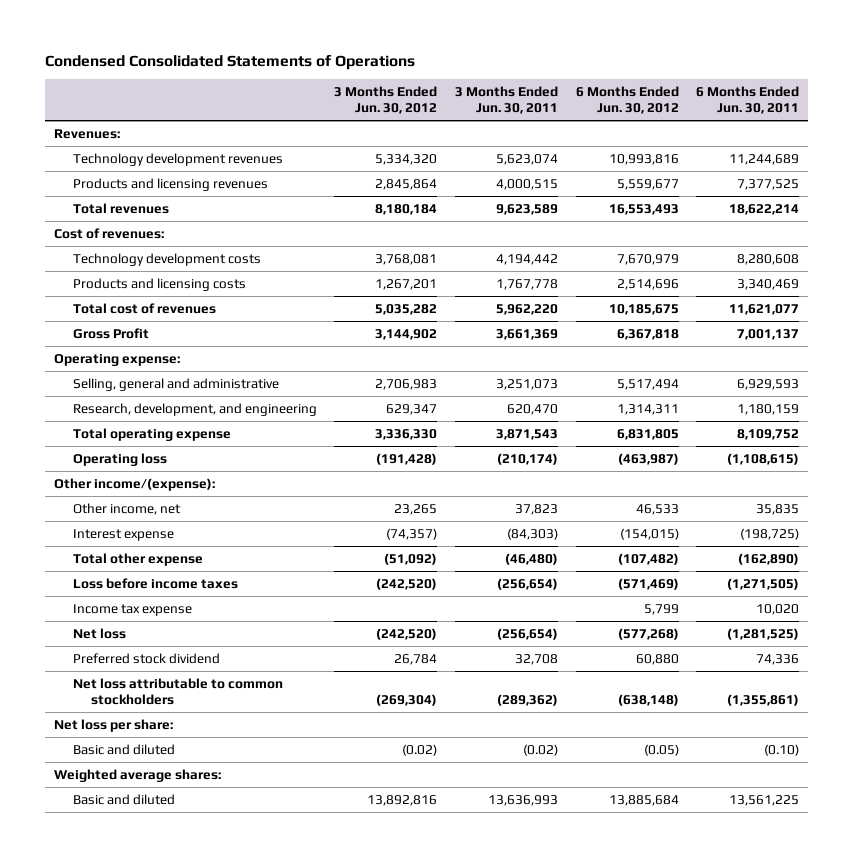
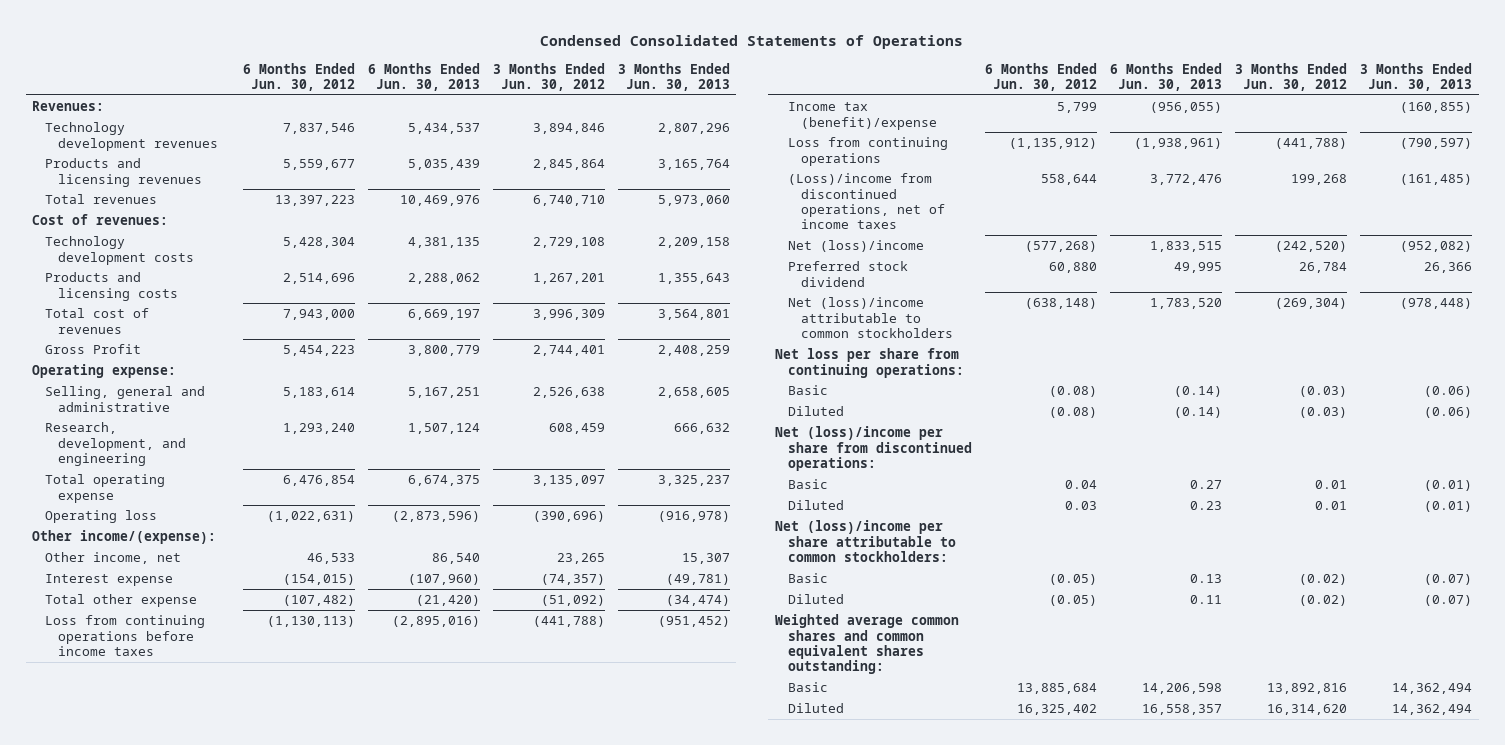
- | 3 Months Ended Jun. 30, 2012 | 3 Months Ended Jun. 30, 2011 | 6 Months Ended Jun. 30, 2012 | 6 Months Ended Jun. 30, 2011
+ | 6 Months Ended Jun. 30, 2012 | 6 Months Ended Jun. 30, 2013 | 3 Months Ended Jun. 30, 2012 | 3 Months Ended Jun. 30, 2013
- Technology development revenues | 5,334,320 | 5,623,074 | 10,993,816 | 11,244,689
+ Technology development revenues | 7,837,546 | 5,434,537 | 3,894,846 | 2,807,296
- Total revenues | 8,180,184 | 9,623,589 | 16,553,493 | 18,622,214
+ Total revenues | 13,397,223 | 10,469,976 | 6,740,710 | 5,973,060
- Technology development costs | 3,768,081 | 4,194,442 | 7,670,979 | 8,280,608
+ Technology development costs | 5,428,304 | 4,381,135 | 2,729,108 | 2,209,158
- Total cost of revenues | 5,035,282 | 5,962,220 | 10,185,675 | 11,621,077
- Gross Profit | 3,144,902 | 3,661,369 | 6,367,818 | 7,001,137
+ Total cost of revenues | 7,943,000 | 6,669,197 | 3,996,309 | 3,564,801
+ Gross Profit | 5,454,223 | 3,800,779 | 2,744,401 | 2,408,259
- Selling, general and administrative | 2,706,983 | 3,251,073 | 5,517,494 | 6,929,593
- Research, development, and engineering | 629,347 | 620,470 | 1,314,311 | 1,180,159
- Total operating expense | 3,336,330 | 3,871,543 | 6,831,805 | 8,109,752
- Operating loss | (191,428) | (210,174) | (463,987) | (1,108,615)
+ Selling, general and administrative | 5,183,614 | 5,167,251 | 2,526,638 | 2,658,605
+ Research, development, and engineering | 1,293,240 | 1,507,124 | 608,459 | 666,632
+ Total operating expense | 6,476,854 | 6,674,375 | 3,135,097 | 3,325,237
+ Operating loss | (1,022,631) | (2,873,596) | (390,696) | (916,978)
- Loss before income taxes | (242,520) | (256,654) | (571,469) | (1,271,505)
- Income tax expense | | | 5,799 | 10,020
- Net loss | (242,520) | (256,654) | (577,268) | (1,281,525)
+ Loss from continuing operations before income taxes | (1,130,113) | (2,895,016) | (441,788) | (951,452)
+ Income tax (benefit)/expense | 5,799 | (956,055) | | (160,855)
+ Loss from continuing operations | (1,135,912) | (1,938,961) | (441,788) | (790,597)
+ (Loss)/income from discontinued operations, net of income taxes | 558,644 | 3,772,476 | 199,268 | (161,485)
+ Net (loss)/income | (577,268) | 1,833,515 | (242,520) | (952,082)
- Net loss attributable to common stockholders | (269,304) | (289,362) | (638,148) | (1,355,861)
- Net loss per share:
- Basic and diluted | (0.02) | (0.02) | (0.05) | (0.10)
- Weighted average shares:
- Basic and diluted | 13,892,816 | 13,636,993 | 13,885,684 | 13,561,225
+ Net (loss)/income attributable to common stockholders | (638,148) | 1,783,520 | (269,304) | (978,448)
+ Net loss per share from continuing operations:
+ Basic | (0.08) | (0.14) | (0.03) | (0.06)
+ Diluted | (0.08) | (0.14) | (0.03) | (0.06)
+ Net (loss)/income per share from discontinued operations:
+ Basic | 0.04 | 0.27 | 0.01 | (0.01)
+ Diluted | 0.03 | 0.23 | 0.01 | (0.01)
+ Net (loss)/income per share attributable to common stockholders:
+ Basic | (0.05) | 0.13 | (0.02) | (0.07)
+ Diluted | (0.05) | 0.11 | (0.02) | (0.07)
+ Weighted average common shares and common equivalent shares outstanding:
+ Basic | 13,885,684 | 14,206,598 | 13,892,816 | 14,362,494
+ Diluted | 16,325,402 | 16,558,357 | 16,314,620 | 14,362,494

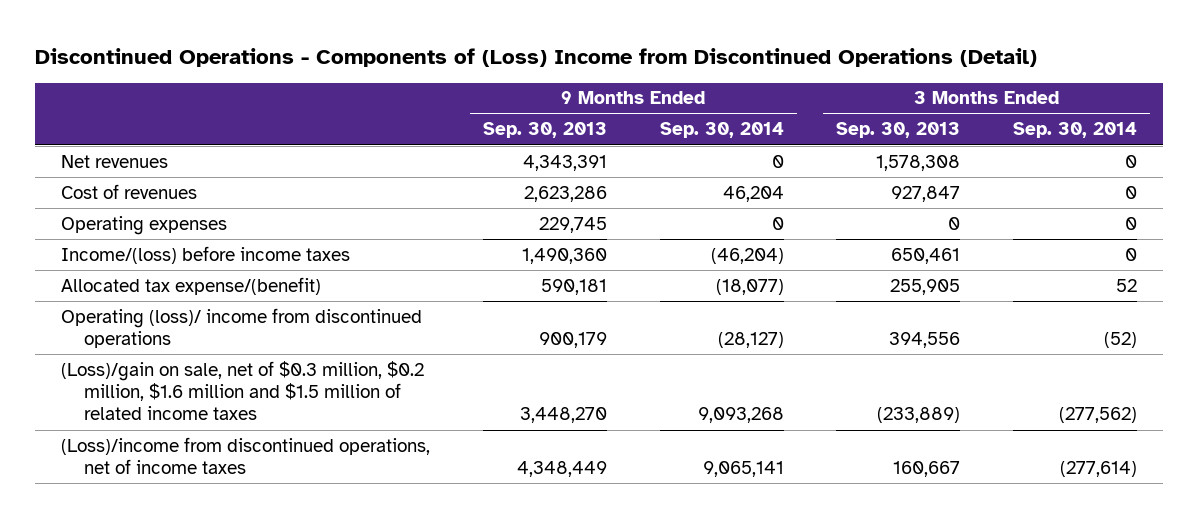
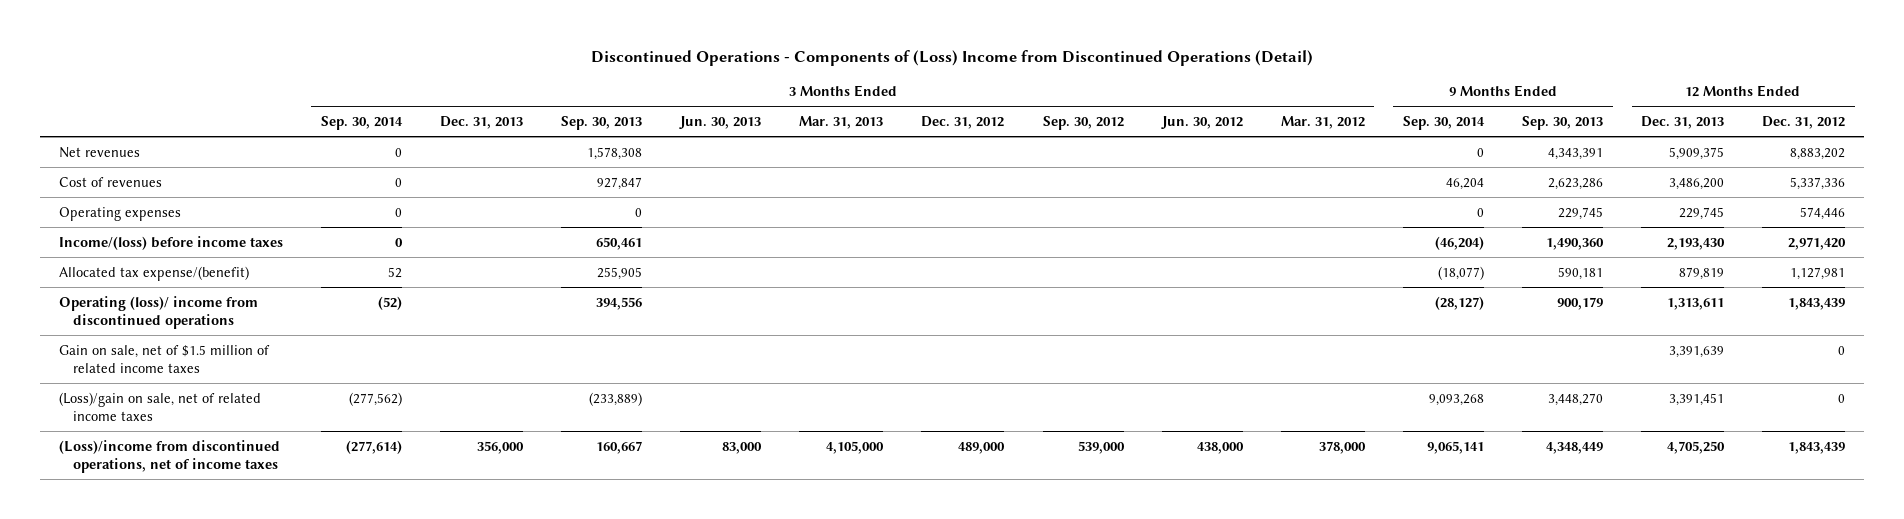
- | 9 Months Ended Sep. 30, 2013 | 9 Months Ended Sep. 30, 2014 | 3 Months Ended Sep. 30, 2013 | 3 Months Ended Sep. 30, 2014
+ | 3 Months Ended Sep. 30, 2014 | 3 Months Ended Dec. 31, 2013 | 3 Months Ended Sep. 30, 2013 | 3 Months Ended Jun. 30, 2013 | 3 Months Ended Mar. 31, 2013 | 3 Months Ended Dec. 31, 2012 | 3 Months Ended Sep. 30, 2012 | 3 Months Ended Jun. 30, 2012 | 3 Months Ended Mar. 31, 2012 | 9 Months Ended Sep. 30, 2014 | 9 Months Ended Sep. 30, 2013 | 12 Months Ended Dec. 31, 2013 | 12 Months Ended Dec. 31, 2012
- (Loss)/gain on sale, net of $0.3 million, $0.2 million, $1.6 million and $1.5 million of related income taxes | 3,448,270 | 9,093,268 | (233,889) | (277,562)
+ Gain on sale, net of $1.5 million of related income taxes | | | | | | | | | | | | 3,391,639 | 0
+ (Loss)/gain on sale, net of related income taxes | (277,562) | | (233,889) | | | | | | | 9,093,268 | 3,448,270 | 3,391,451 | 0

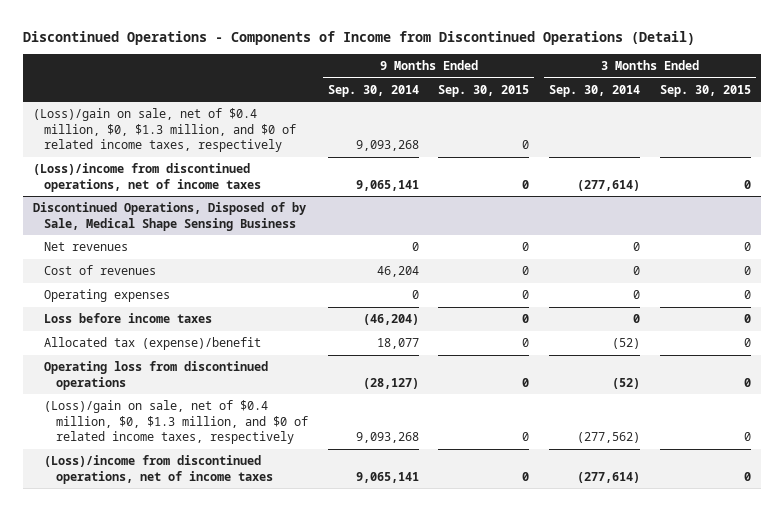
- Discontinued Operations - Components of (Loss) Income from Discontinued Operations (Detail)
+ Discontinued Operations - Components of Income from Discontinued Operations (Detail)
- | 3 Months Ended Sep. 30, 2014 | 3 Months Ended Dec. 31, 2013 | 3 Months Ended Sep. 30, 2013 | 3 Months Ended Jun. 30, 2013 | 3 Months Ended Mar. 31, 2013 | 3 Months Ended Dec. 31, 2012 | 3 Months Ended Sep. 30, 2012 | 3 Months Ended Jun. 30, 2012 | 3 Months Ended Mar. 31, 2012 | 9 Months Ended Sep. 30, 2014 | 9 Months Ended Sep. 30, 2013 | 12 Months Ended Dec. 31, 2013 | 12 Months Ended Dec. 31, 2012
+ | 9 Months Ended Sep. 30, 2014 | 9 Months Ended Sep. 30, 2015 | 3 Months Ended Sep. 30, 2014 | 3 Months Ended Sep. 30, 2015
+ (Loss)/gain on sale, net of $0.4 million, $0, $1.3 million, and $0 of related income taxes, respectively | 9,093,268 | 0 | |
+ (Loss)/income from discontinued operations, net of income taxes | 9,065,141 | 0 | (277,614) | 0
+ Discontinued Operations, Disposed of by Sale, Medical Shape Sensing Business
- Income/(loss) before income taxes | 0 | | 650,461 | | | | | | | (46,204) | 1,490,360 | 2,193,430 | 2,971,420
- Allocated tax expense/(benefit) | 52 | | 255,905 | | | | | | | (18,077) | 590,181 | 879,819 | 1,127,981
- Operating (loss)/ income from discontinued operations | (52) | | 394,556 | | | | | | | (28,127) | 900,179 | 1,313,611 | 1,843,439
- Gain on sale, net of $1.5 million of related income taxes | | | | | | | | | | | | 3,391,639 | 0
- (Loss)/gain on sale, net of related income taxes | (277,562) | | (233,889) | | | | | | | 9,093,268 | 3,448,270 | 3,391,451 | 0
+ Loss before income taxes | (46,204) | 0 | 0 | 0
+ Allocated tax (expense)/benefit | 18,077 | 0 | (52) | 0
+ Operating loss from discontinued operations | (28,127) | 0 | (52) | 0
+ (Loss)/gain on sale, net of $0.4 million, $0, $1.3 million, and $0 of related income taxes, respectively | 9,093,268 | 0 | (277,562) | 0

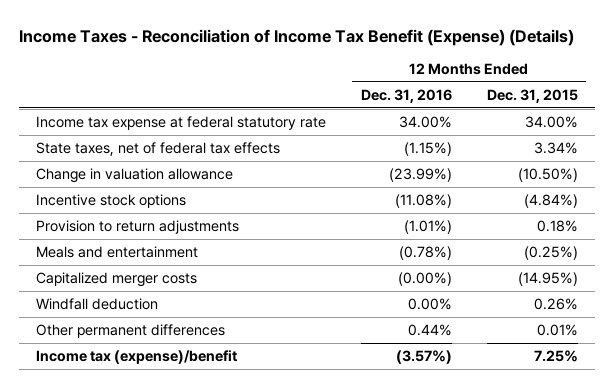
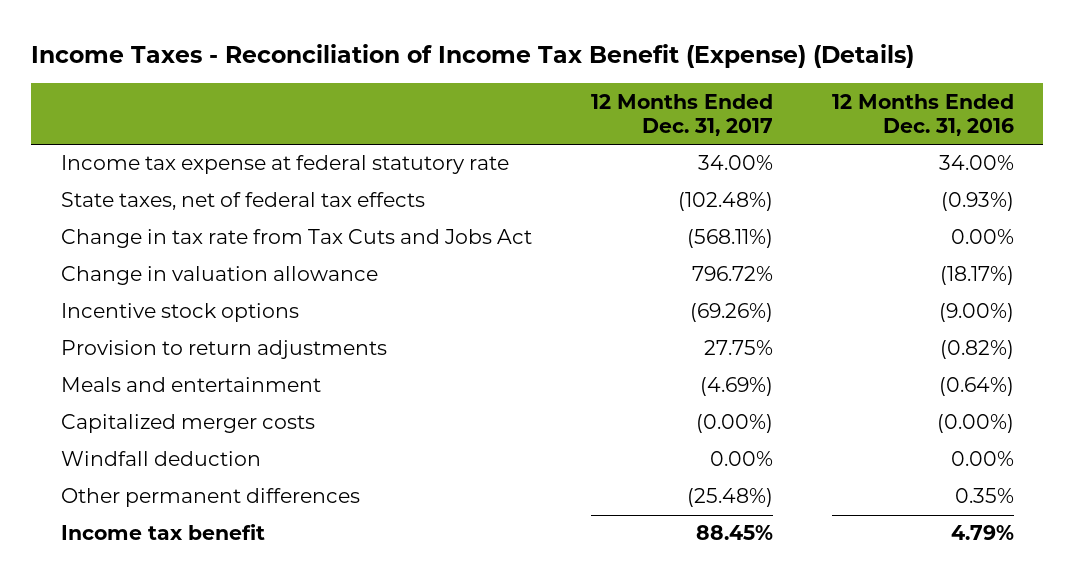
- | 12 Months Ended Dec. 31, 2016 | 12 Months Ended Dec. 31, 2015
+ | 12 Months Ended Dec. 31, 2017 | 12 Months Ended Dec. 31, 2016
- State taxes, net of federal tax effects | (1.15%) | 3.34%
- Change in valuation allowance | (23.99%) | (10.50%)
- Incentive stock options | (11.08%) | (4.84%)
- Provision to return adjustments | (1.01%) | 0.18%
- Meals and entertainment | (0.78%) | (0.25%)
+ State taxes, net of federal tax effects | (102.48%) | (0.93%)
+ Change in tax rate from Tax Cuts and Jobs Act | (568.11%) | 0.00%
+ Change in valuation allowance | 796.72% | (18.17%)
+ Incentive stock options | (69.26%) | (9.00%)
+ Provision to return adjustments | 27.75% | (0.82%)
+ Meals and entertainment | (4.69%) | (0.64%)
- Other permanent differences | 0.44% | 0.01%
- Income tax (expense)/benefit | (3.57%) | 7.25%
+ Other permanent differences | (25.48%) | 0.35%
+ Income tax benefit | 88.45% | 4.79%

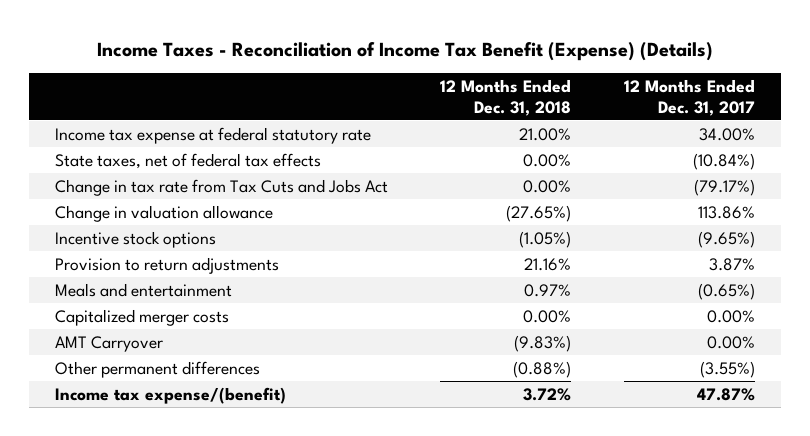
- | 12 Months Ended Dec. 31, 2017 | 12 Months Ended Dec. 31, 2016
+ | 12 Months Ended Dec. 31, 2018 | 12 Months Ended Dec. 31, 2017
- State taxes, net of federal tax effects | (102.48%) | (0.93%)
- Change in tax rate from Tax Cuts and Jobs Act | (568.11%) | 0.00%
- Change in valuation allowance | 796.72% | (18.17%)
- Incentive stock options | (69.26%) | (9.00%)
- Provision to return adjustments | 27.75% | (0.82%)
- Meals and entertainment | (4.69%) | (0.64%)
- Capitalized merger costs | (0.00%) | (0.00%)
- Windfall deduction | 0.00% | 0.00%
- Other permanent differences | (25.48%) | 0.35%
- Income tax benefit | 88.45% | 4.79%
+ State taxes, net of federal tax effects | 0.00% | (10.84%)
+ Change in tax rate from Tax Cuts and Jobs Act | 0.00% | (79.17%)
+ Change in valuation allowance | (27.65%) | 113.86%
+ Incentive stock options | (1.05%) | (9.65%)
+ Provision to return adjustments | 21.16% | 3.87%
+ Meals and entertainment | 0.97% | (0.65%)
+ Capitalized merger costs | 0.00% | 0.00%
+ AMT Carryover | (9.83%) | 0.00%
+ Other permanent differences | (0.88%) | (3.55%)
+ Income tax expense/(benefit) | 3.72% | 47.87%

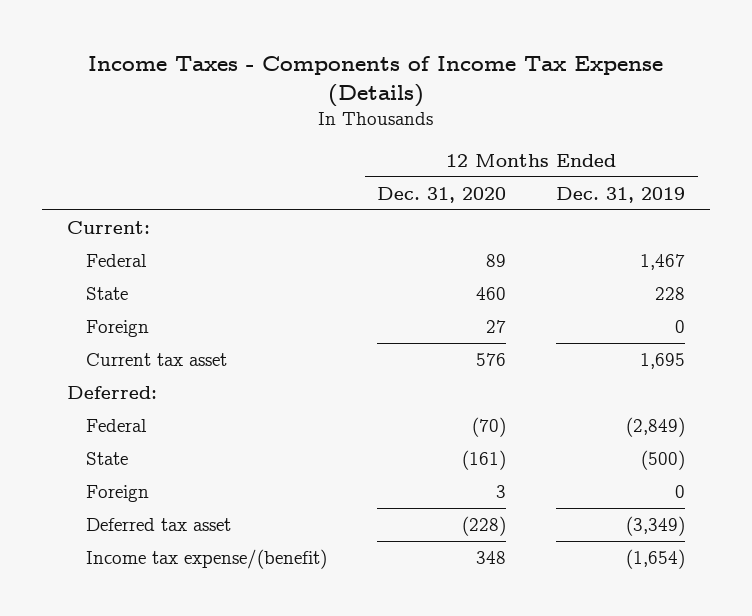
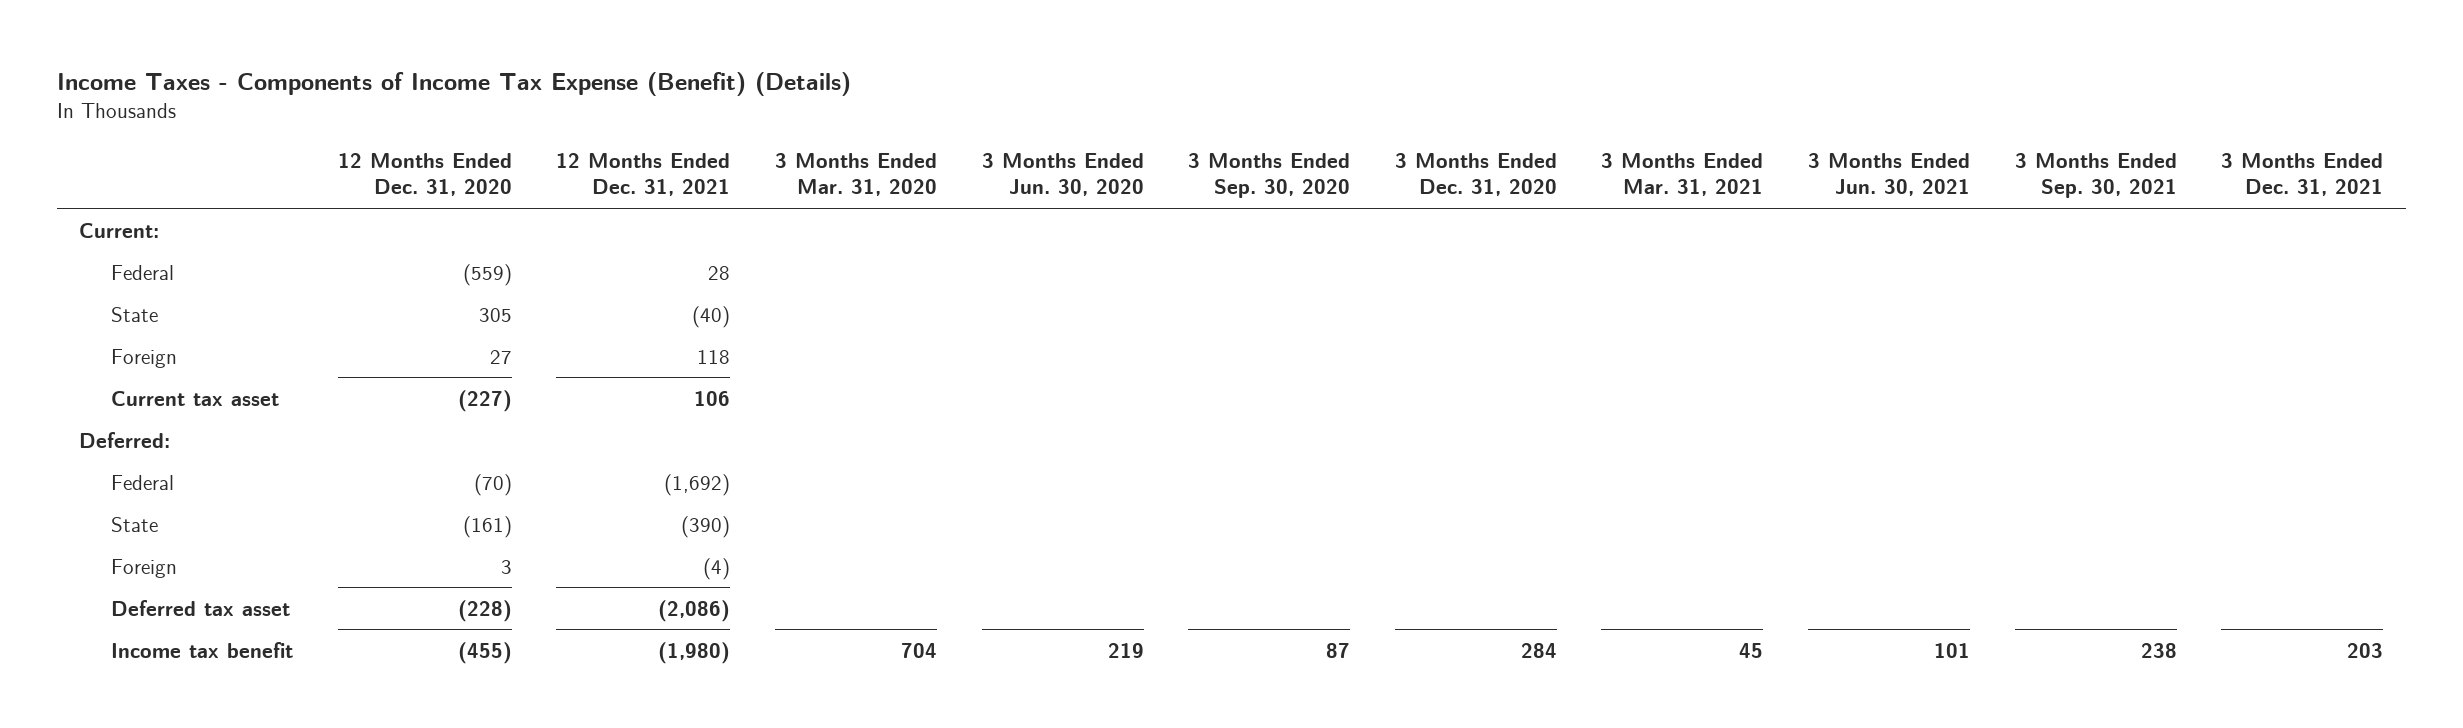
- Income Taxes - Components of Income Tax Expense (Details)
+ Income Taxes - Components of Income Tax Expense (Benefit) (Details)
- | 12 Months Ended Dec. 31, 2020 | 12 Months Ended Dec. 31, 2019
+ | 12 Months Ended Dec. 31, 2020 | 12 Months Ended Dec. 31, 2021 | 3 Months Ended Mar. 31, 2020 | 3 Months Ended Jun. 30, 2020 | 3 Months Ended Sep. 30, 2020 | 3 Months Ended Dec. 31, 2020 | 3 Months Ended Mar. 31, 2021 | 3 Months Ended Jun. 30, 2021 | 3 Months Ended Sep. 30, 2021 | 3 Months Ended Dec. 31, 2021
- Federal | 89 | 1,467
- State | 460 | 228
+ Federal | (559) | 28 | | | | | | | |
+ State | 305 | (40) | | | | | | | |
- Current tax asset | 576 | 1,695
+ Current tax asset | (227) | 106 | | | | | | | |
- Income tax expense/(benefit) | 348 | (1,654)
+ Income tax benefit | (455) | (1,980) | 704 | 219 | 87 | 284 | 45 | 101 | 238 | 203

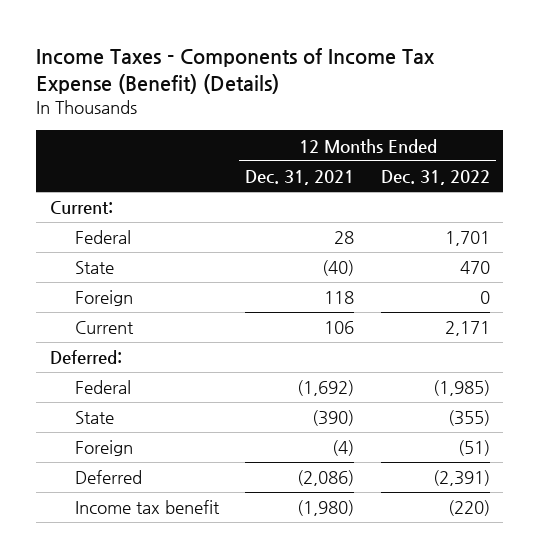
- | 12 Months Ended Dec. 31, 2020 | 12 Months Ended Dec. 31, 2021 | 3 Months Ended Mar. 31, 2020 | 3 Months Ended Jun. 30, 2020 | 3 Months Ended Sep. 30, 2020 | 3 Months Ended Dec. 31, 2020 | 3 Months Ended Mar. 31, 2021 | 3 Months Ended Jun. 30, 2021 | 3 Months Ended Sep. 30, 2021 | 3 Months Ended Dec. 31, 2021
+ | 12 Months Ended Dec. 31, 2021 | 12 Months Ended Dec. 31, 2022
- Current tax asset | (227) | 106 | | | | | | | |
+ Current | 106 | 2,171
- Deferred tax asset | (228) | (2,086) | | | | | | | |
+ Deferred | (2,086) | (2,391)

